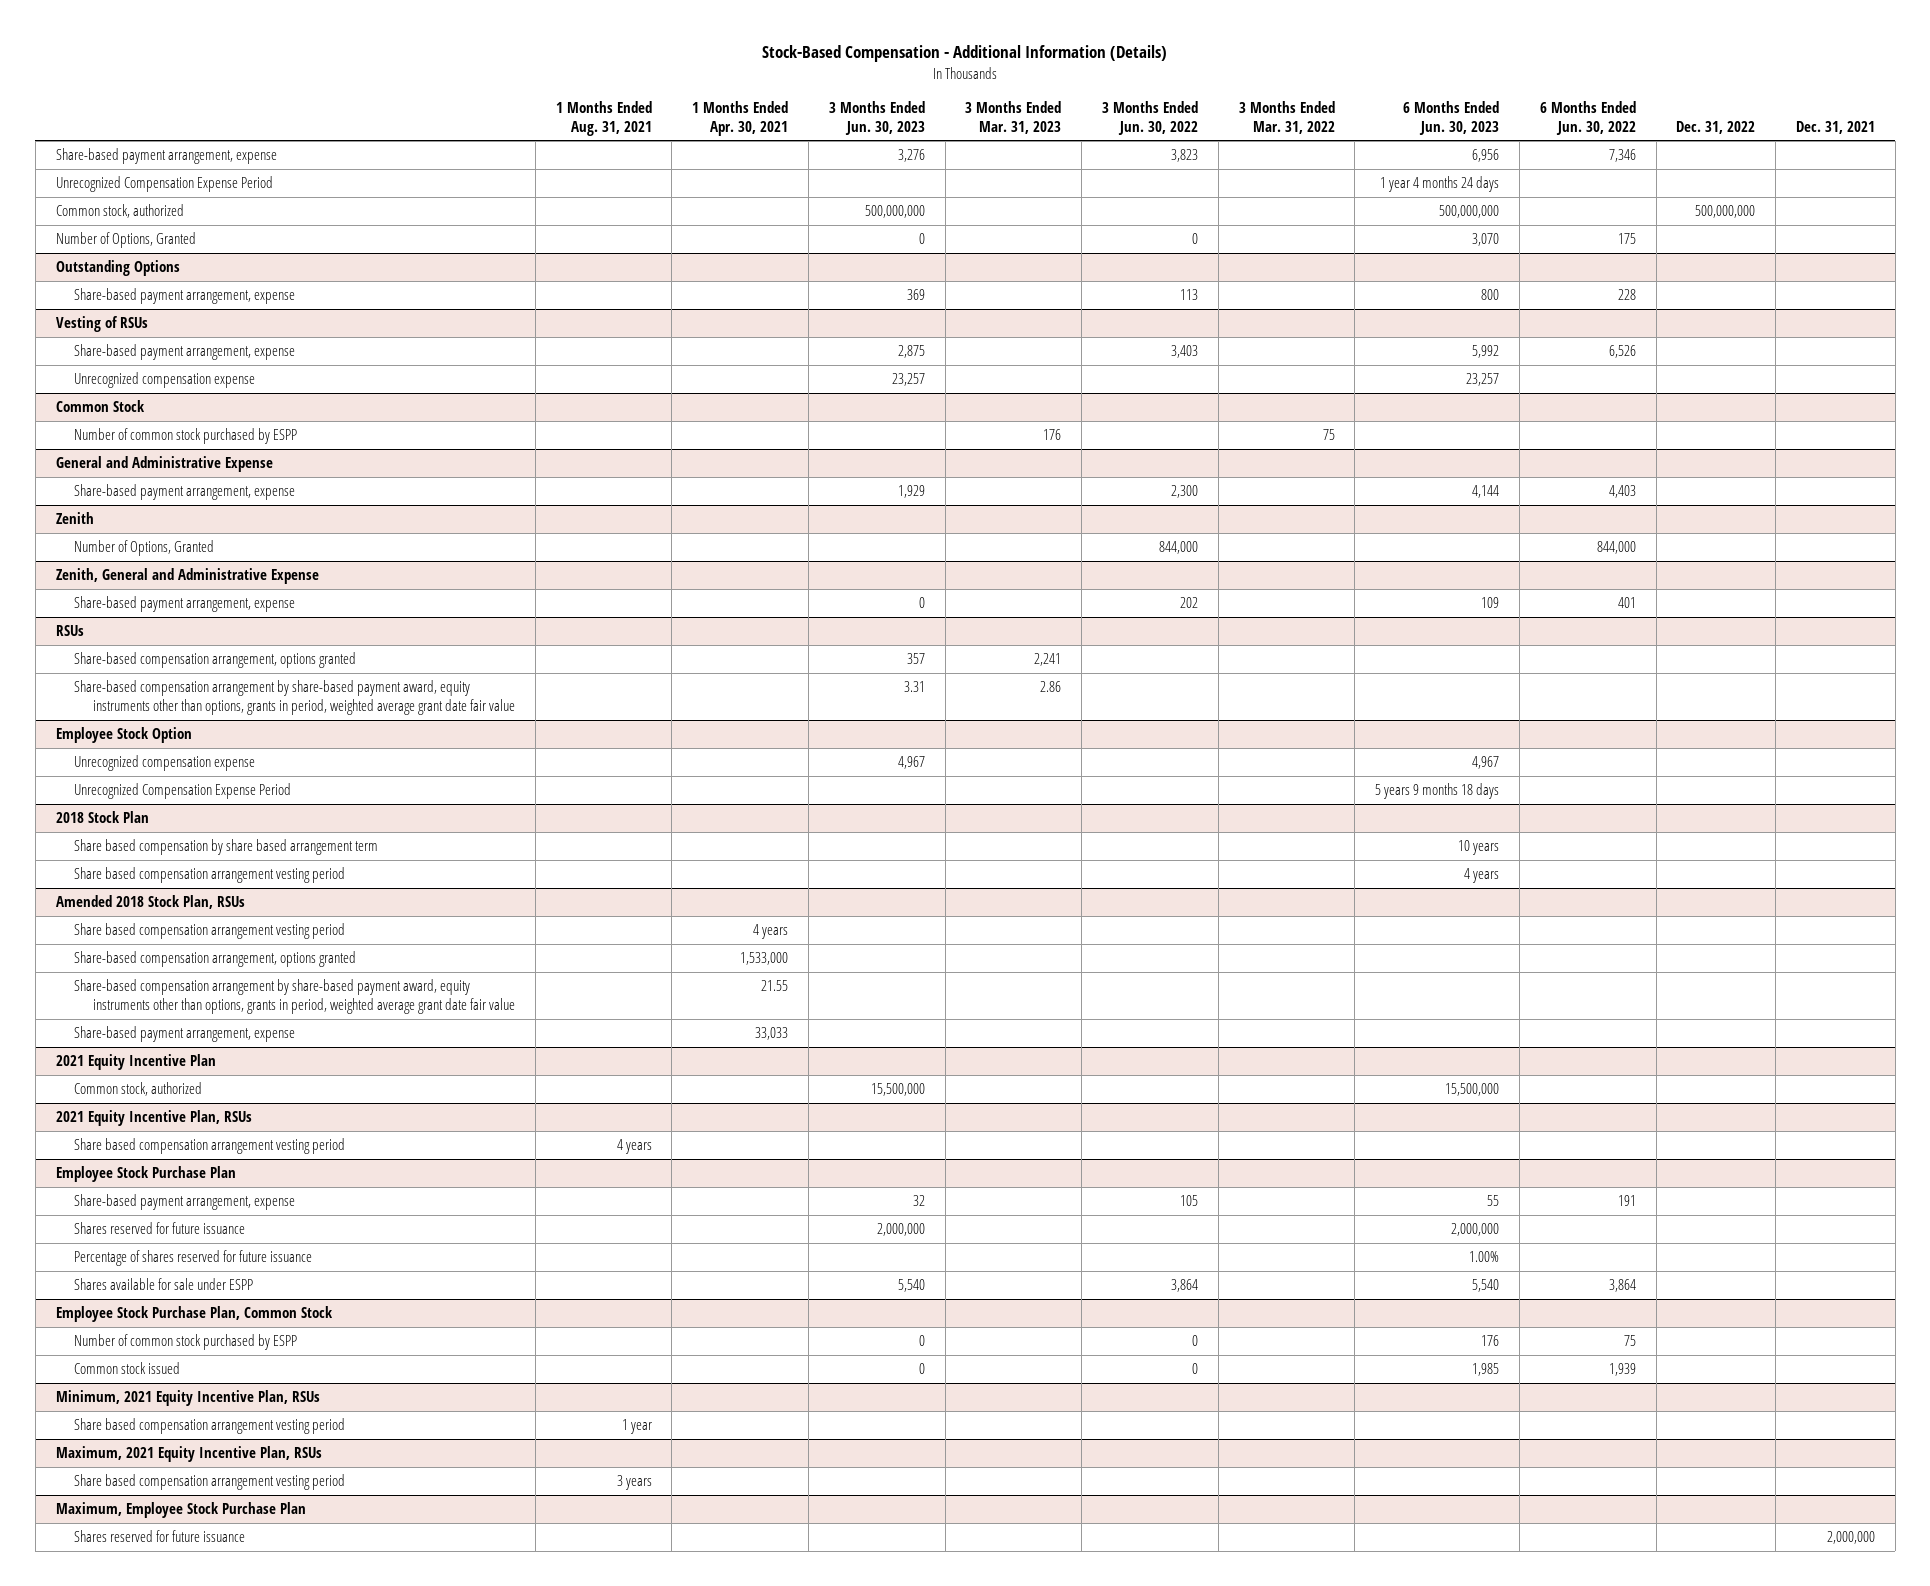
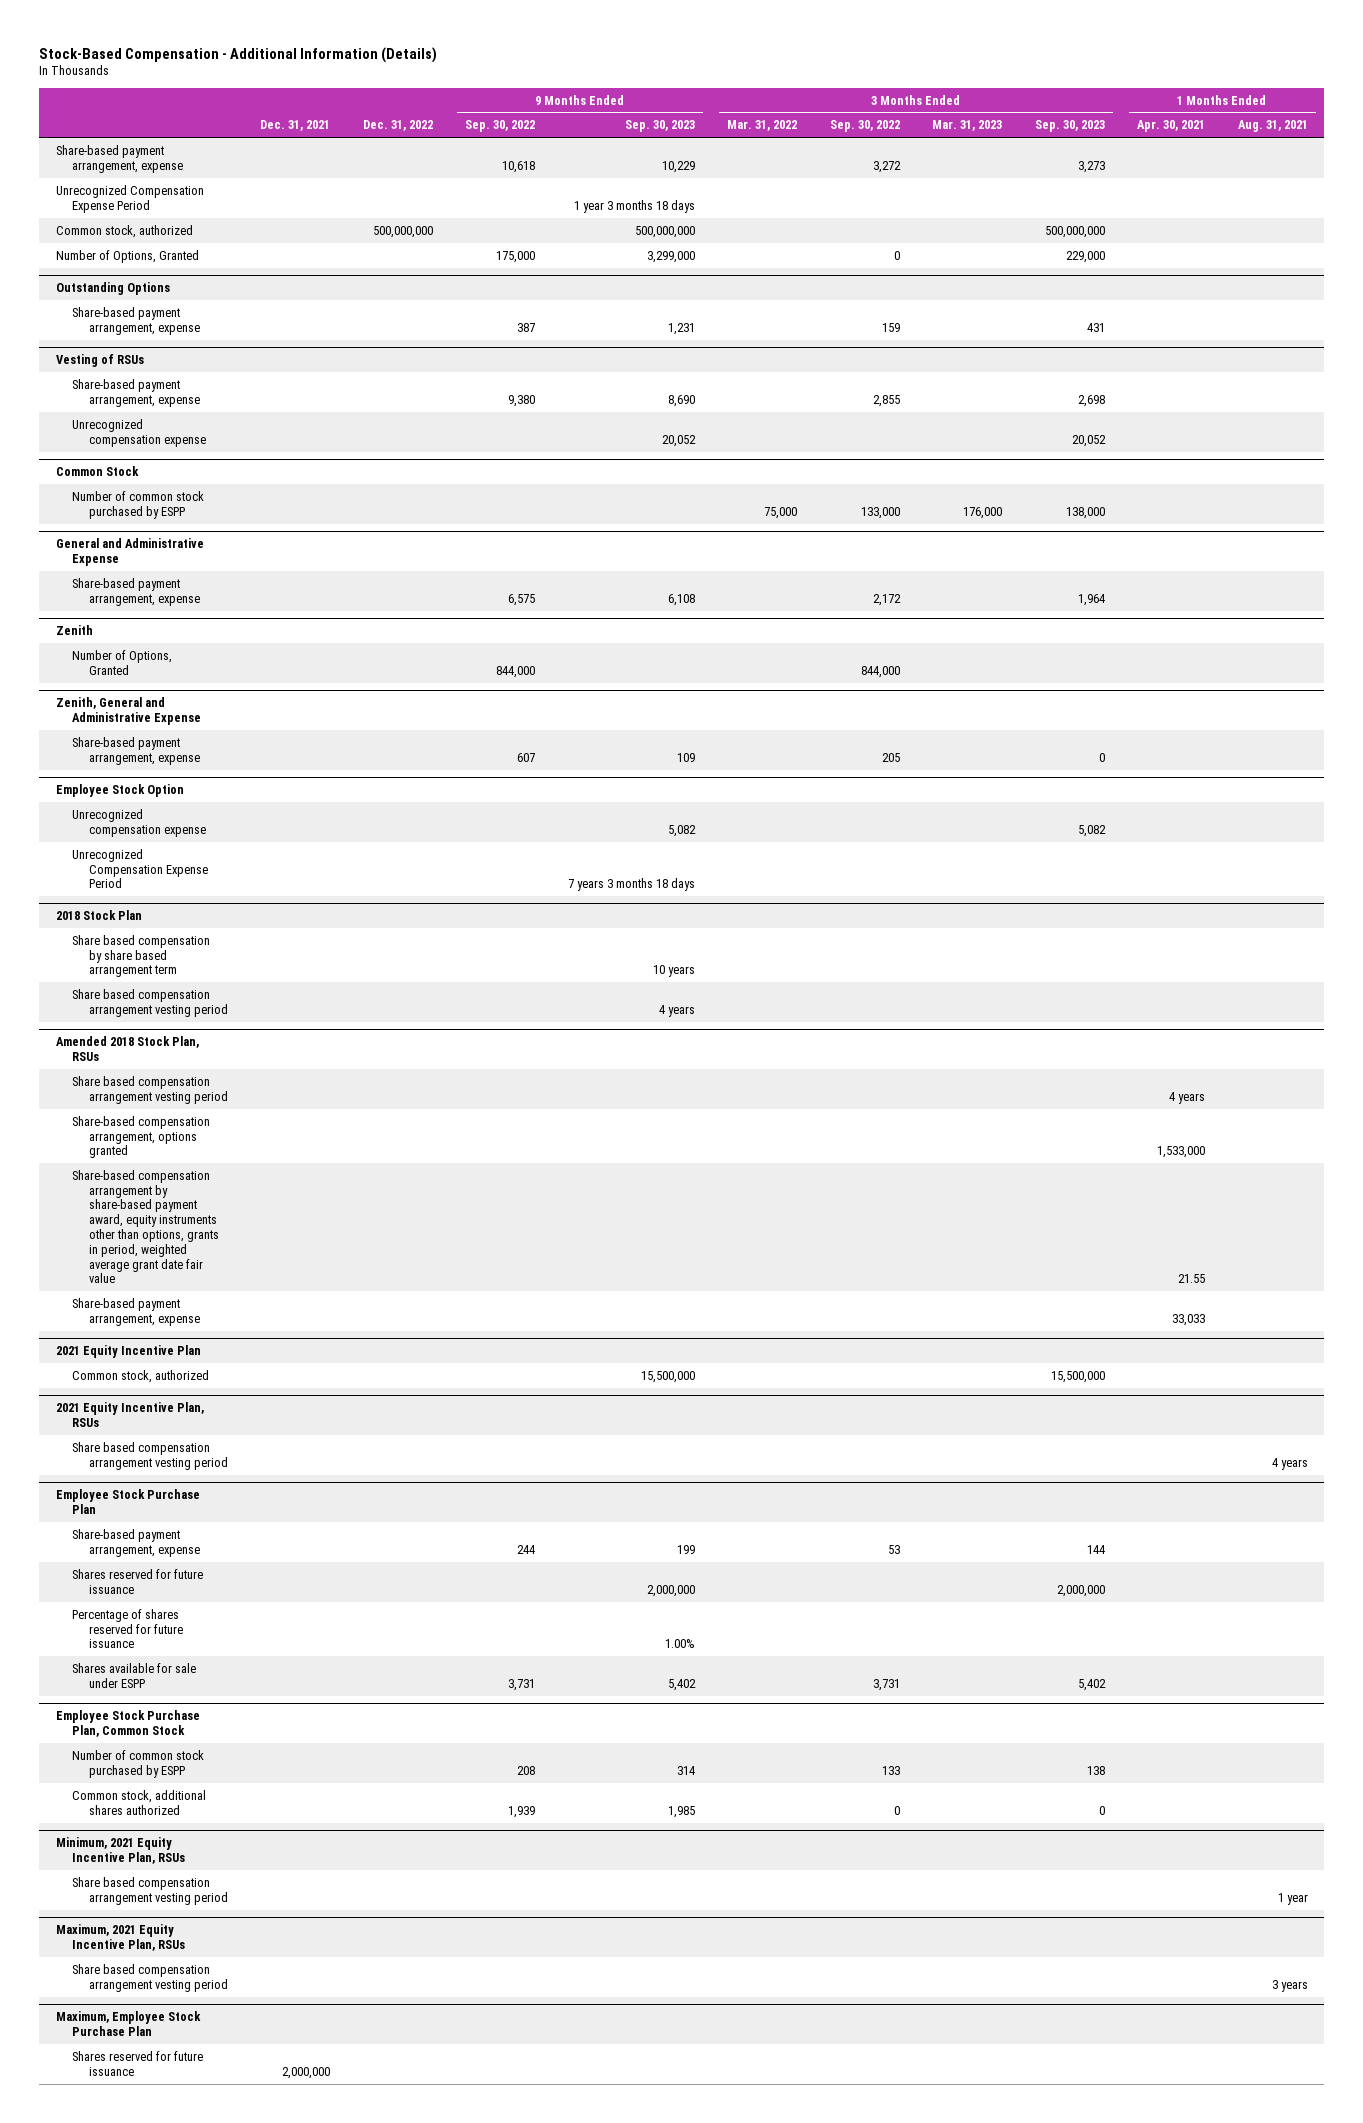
- | 1 Months Ended Aug. 31, 2021 | 1 Months Ended Apr. 30, 2021 | 3 Months Ended Jun. 30, 2023 | 3 Months Ended Mar. 31, 2023 | 3 Months Ended Jun. 30, 2022 | 3 Months Ended Mar. 31, 2022 | 6 Months Ended Jun. 30, 2023 | 6 Months Ended Jun. 30, 2022 | Dec. 31, 2022 | Dec. 31, 2021
+ | Dec. 31, 2021 | Dec. 31, 2022 | 9 Months Ended Sep. 30, 2022 | 9 Months Ended Sep. 30, 2023 | 3 Months Ended Mar. 31, 2022 | 3 Months Ended Sep. 30, 2022 | 3 Months Ended Mar. 31, 2023 | 3 Months Ended Sep. 30, 2023 | 1 Months Ended Apr. 30, 2021 | 1 Months Ended Aug. 31, 2021
@ Common Stock
- Number of common stock purchased by ESPP | | | | 176 | | 75 | | | |
+ Number of common stock purchased by ESPP | | | | | 75,000 | 133,000 | 176,000 | 138,000 | |
- RSUs
- Share-based compensation arrangement, options granted | | | 357 | 2,241 | | | | | |
- Share-based compensation arrangement by share-based payment award, equity instruments other than options, grants in period, weighted average grant date fair value | | | 3.31 | 2.86 | | | | | |
@ Employee Stock Purchase Plan, Common Stock
- Common stock issued | | | 0 | | 0 | | 1,985 | 1,939 | |
+ Common stock, additional shares authorized | | | 1,939 | 1,985 | | 0 | | 0 | |

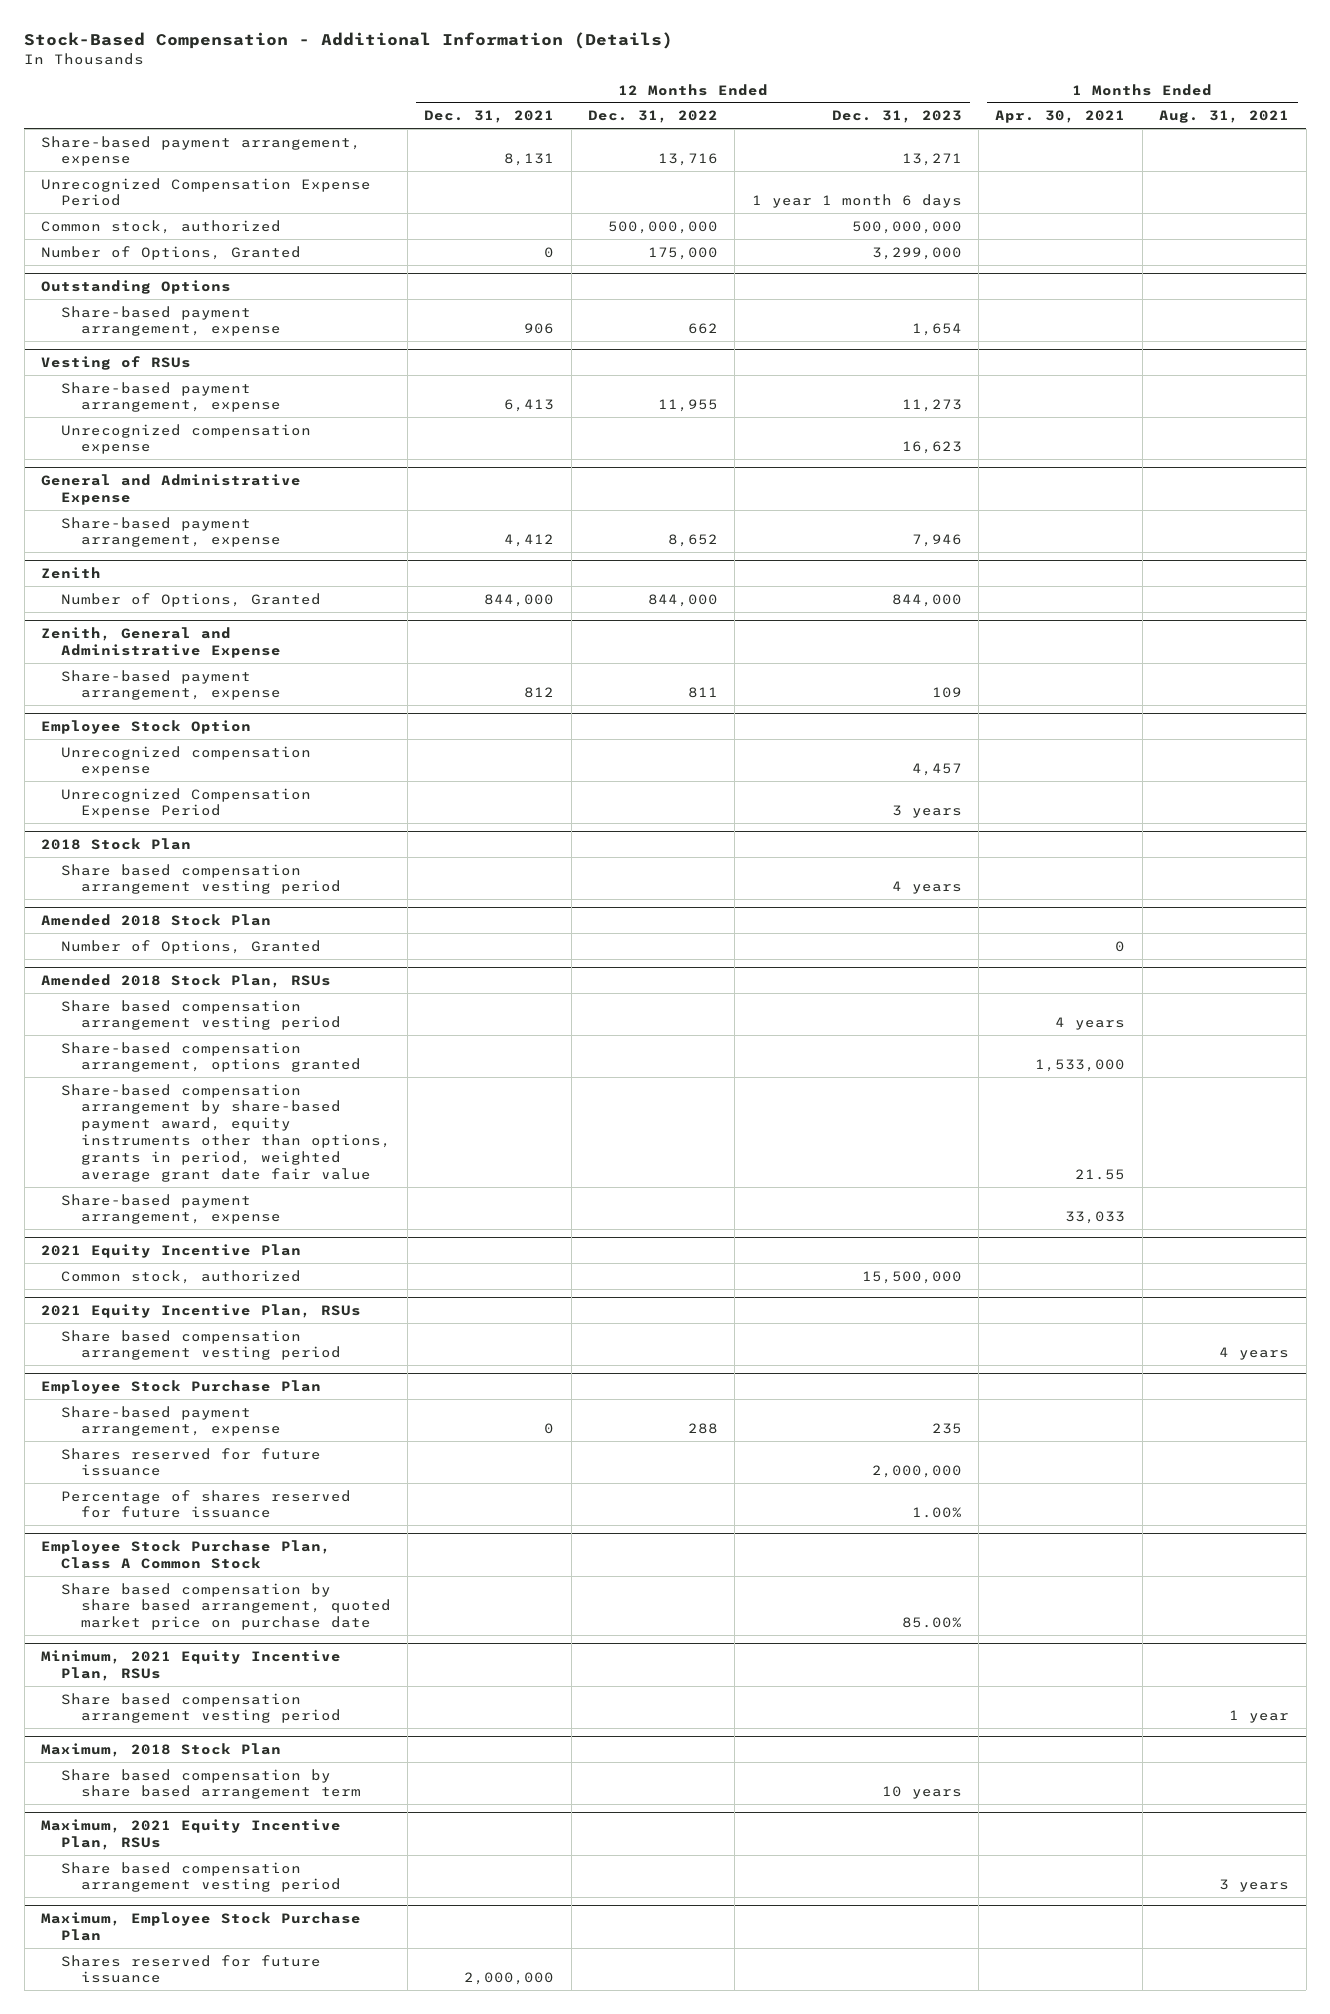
- | Dec. 31, 2021 | Dec. 31, 2022 | 9 Months Ended Sep. 30, 2022 | 9 Months Ended Sep. 30, 2023 | 3 Months Ended Mar. 31, 2022 | 3 Months Ended Sep. 30, 2022 | 3 Months Ended Mar. 31, 2023 | 3 Months Ended Sep. 30, 2023 | 1 Months Ended Apr. 30, 2021 | 1 Months Ended Aug. 31, 2021
+ | 12 Months Ended Dec. 31, 2021 | 12 Months Ended Dec. 31, 2022 | 12 Months Ended Dec. 31, 2023 | 1 Months Ended Apr. 30, 2021 | 1 Months Ended Aug. 31, 2021
- Common Stock
- Number of common stock purchased by ESPP | | | | | 75,000 | 133,000 | 176,000 | 138,000 | |
@ 2018 Stock Plan
- Share based compensation by share based arrangement term | | | | 10 years | | | | | |
+ Amended 2018 Stock Plan
+ Number of Options, Granted | | | | 0 |
@ Employee Stock Purchase Plan
- Shares available for sale under ESPP | | | 3,731 | 5,402 | | 3,731 | | 5,402 | |
- Employee Stock Purchase Plan, Common Stock
- Number of common stock purchased by ESPP | | | 208 | 314 | | 133 | | 138 | |
- Common stock, additional shares authorized | | | 1,939 | 1,985 | | 0 | | 0 | |
+ Employee Stock Purchase Plan, Class A Common Stock
+ Share based compensation by share based arrangement, quoted market price on purchase date | | | 85.00% | |
+ Maximum, 2018 Stock Plan
+ Share based compensation by share based arrangement term | | | 10 years | |

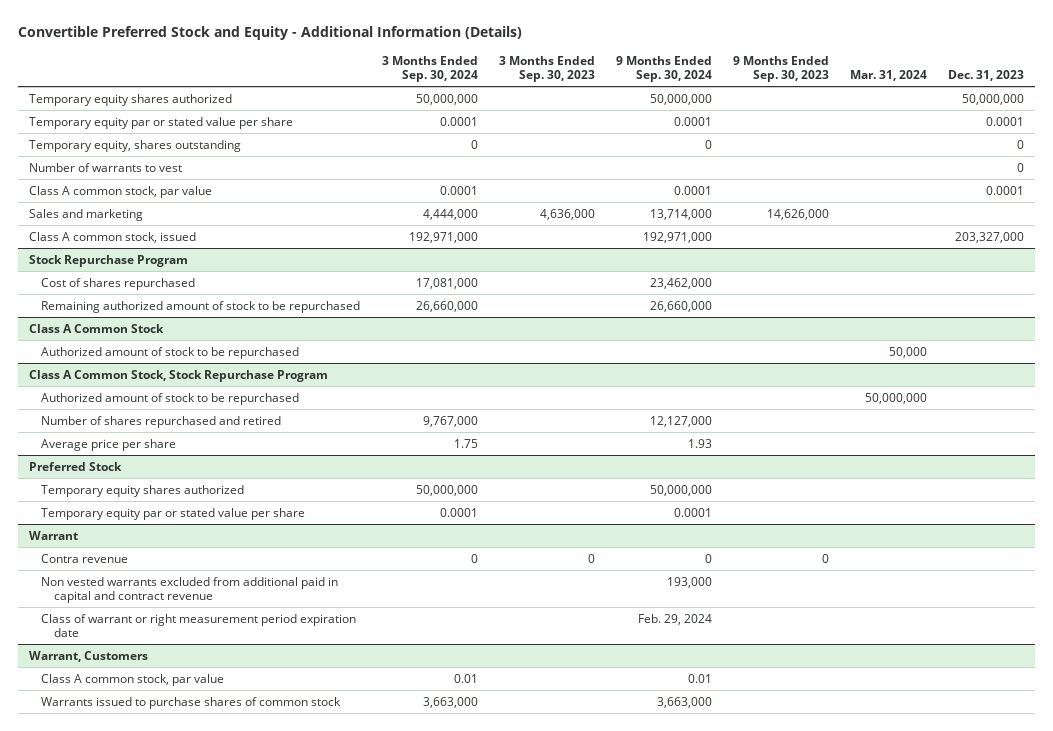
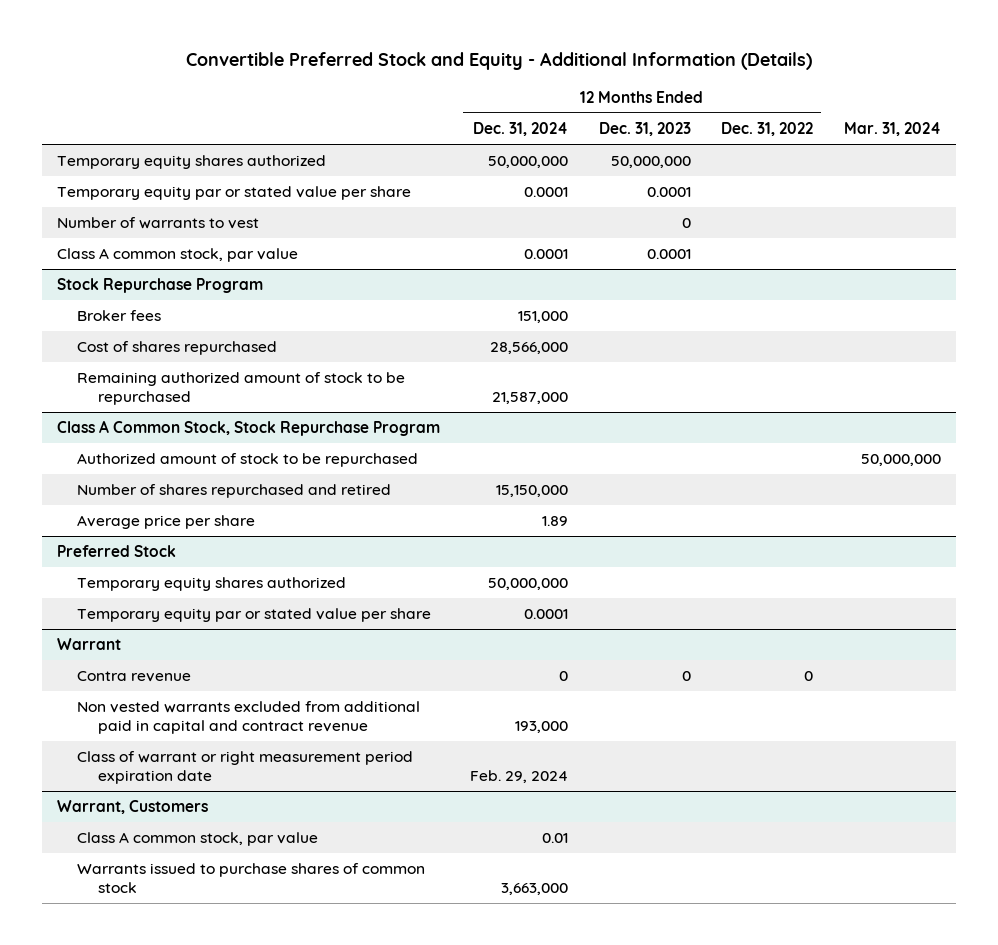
- | 3 Months Ended Sep. 30, 2024 | 3 Months Ended Sep. 30, 2023 | 9 Months Ended Sep. 30, 2024 | 9 Months Ended Sep. 30, 2023 | Mar. 31, 2024 | Dec. 31, 2023
+ | 12 Months Ended Dec. 31, 2024 | 12 Months Ended Dec. 31, 2023 | 12 Months Ended Dec. 31, 2022 | Mar. 31, 2024
- Temporary equity, shares outstanding | 0 | | 0 | | | 0
- Sales and marketing | 4,444,000 | 4,636,000 | 13,714,000 | 14,626,000 | |
- Class A common stock, issued | 192,971,000 | | 192,971,000 | | | 203,327,000
@ Stock Repurchase Program
+ Broker fees | 151,000 | | |
- Class A Common Stock
- Authorized amount of stock to be repurchased | | | | | 50,000 |

